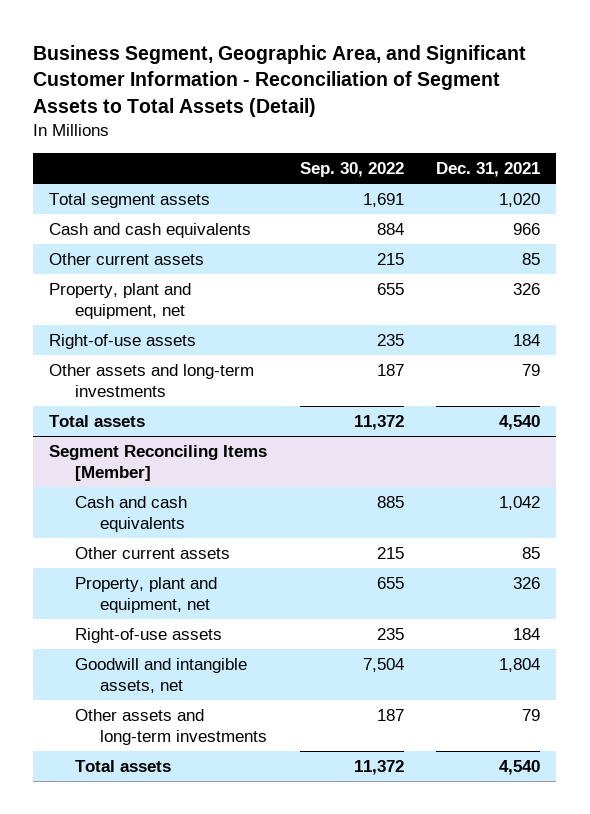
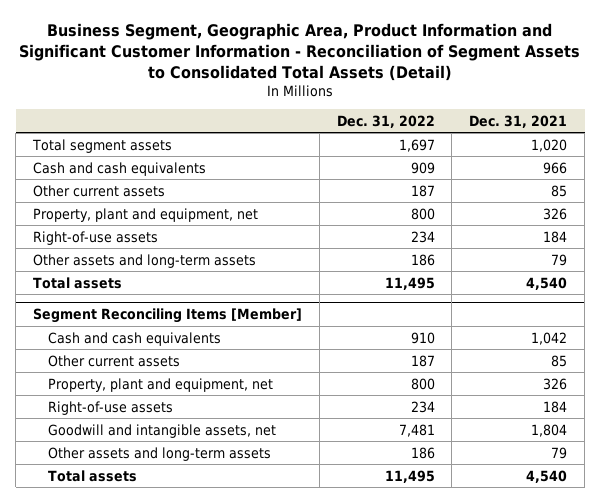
- Business Segment, Geographic Area, and Significant Customer Information - Reconciliation of Segment Assets to Total Assets (Detail)
+ Business Segment, Geographic Area, Product Information and Significant Customer Information - Reconciliation of Segment Assets to Consolidated Total Assets (Detail)
- | Sep. 30, 2022 | Dec. 31, 2021
+ | Dec. 31, 2022 | Dec. 31, 2021
- Other assets and long-term investments | 187 | 79
+ Other assets and long-term assets | 186 | 79
@ Segment Reconciling Items [Member]
- Other assets and long-term investments | 187 | 79
+ Other assets and long-term assets | 186 | 79

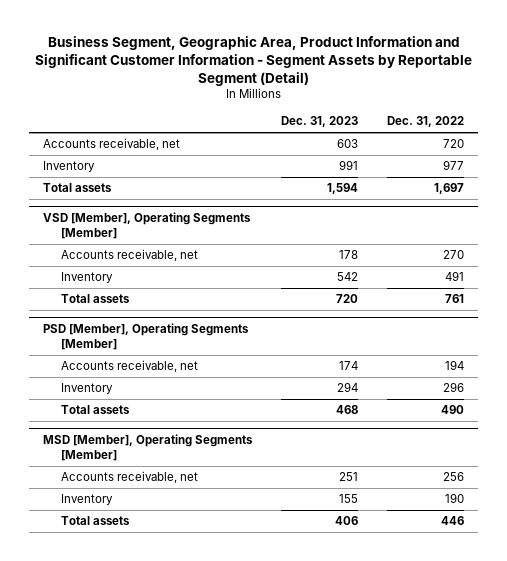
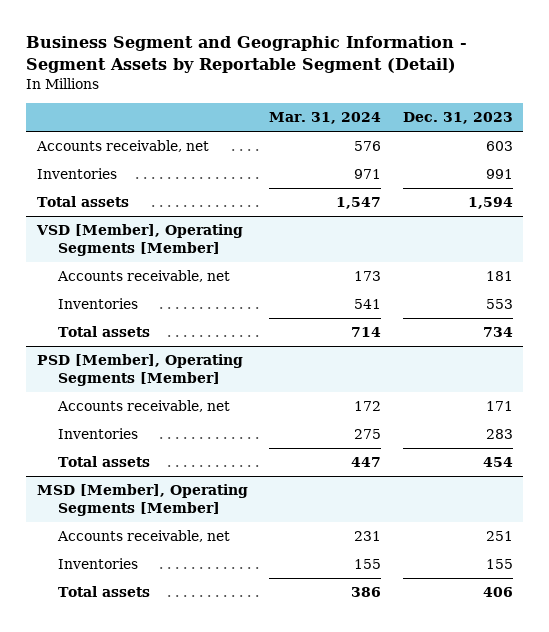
- Business Segment, Geographic Area, Product Information and Significant Customer Information - Segment Assets by Reportable Segment (Detail)
+ Business Segment and Geographic Information - Segment Assets by Reportable Segment (Detail)
- | Dec. 31, 2023 | Dec. 31, 2022
+ | Mar. 31, 2024 | Dec. 31, 2023
- Inventory | 991 | 977
+ Inventories | 971 | 991
@ VSD [Member], Operating Segments [Member]
- Accounts receivable, net | 178 | 270
- Inventory | 542 | 491
- Total assets | 720 | 761
+ Accounts receivable, net | 173 | 181
+ Inventories | 541 | 553
+ Total assets | 714 | 734
@ PSD [Member], Operating Segments [Member]
- Accounts receivable, net | 174 | 194
- Inventory | 294 | 296
- Total assets | 468 | 490
+ Accounts receivable, net | 172 | 171
+ Inventories | 275 | 283
+ Total assets | 447 | 454
@ MSD [Member], Operating Segments [Member]
- Inventory | 155 | 190
+ Inventories | 155 | 155

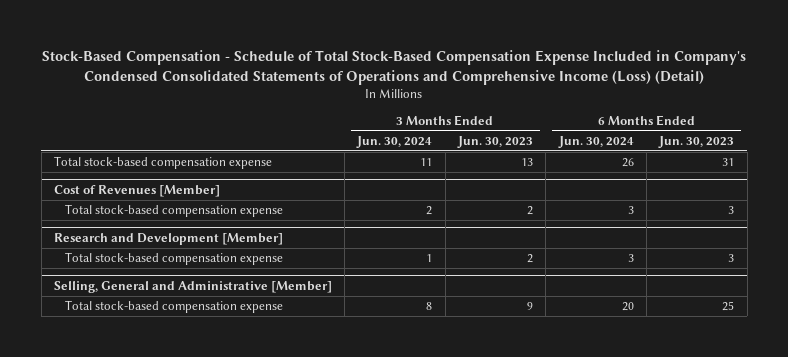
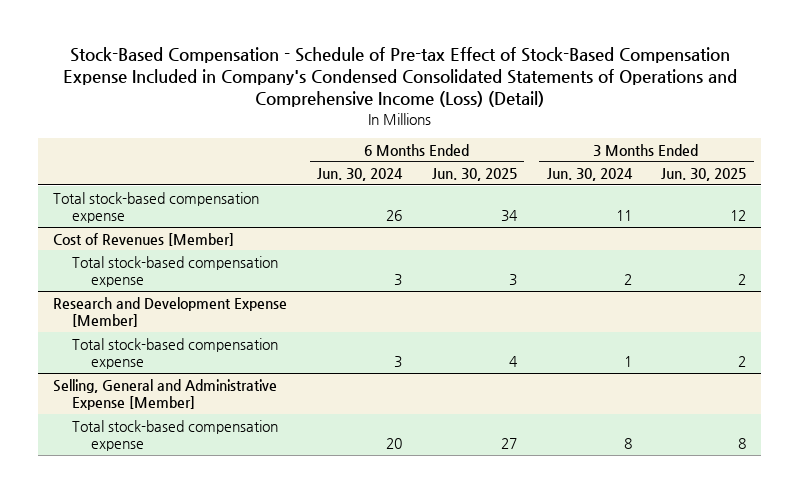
- Stock-Based Compensation - Schedule of Total Stock-Based Compensation Expense Included in Company's Condensed Consolidated Statements of Operations and Comprehensive Income (Loss) (Detail)
+ Stock-Based Compensation - Schedule of Pre-tax Effect of Stock-Based Compensation Expense Included in Company's Condensed Consolidated Statements of Operations and Comprehensive Income (Loss) (Detail)
- | 3 Months Ended Jun. 30, 2024 | 3 Months Ended Jun. 30, 2023 | 6 Months Ended Jun. 30, 2024 | 6 Months Ended Jun. 30, 2023
+ | 6 Months Ended Jun. 30, 2024 | 6 Months Ended Jun. 30, 2025 | 3 Months Ended Jun. 30, 2024 | 3 Months Ended Jun. 30, 2025
- Research and Development [Member]
+ Research and Development Expense [Member]
- Selling, General and Administrative [Member]
+ Selling, General and Administrative Expense [Member]

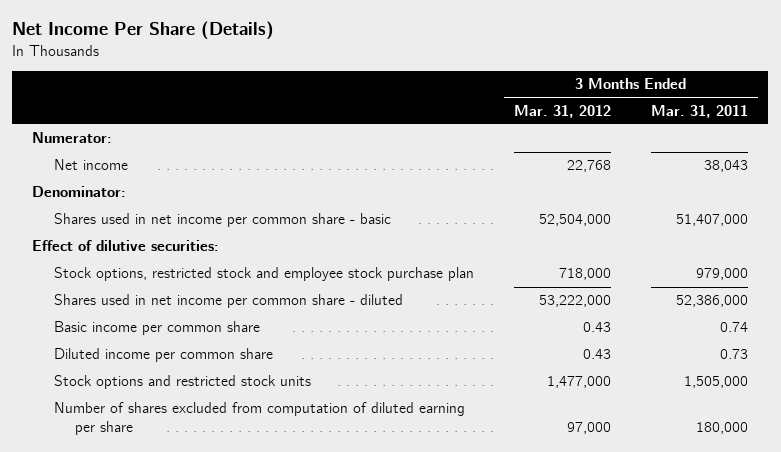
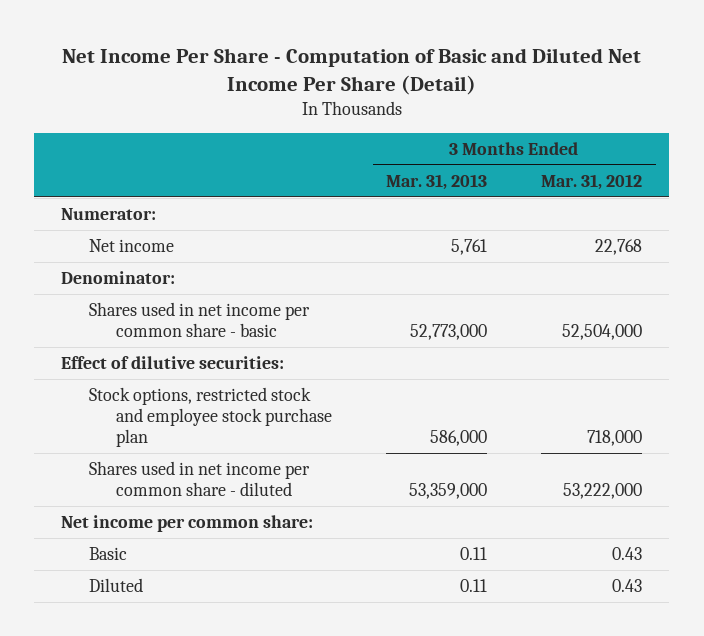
- Net Income Per Share (Details)
+ Net Income Per Share - Computation of Basic and Diluted Net Income Per Share (Detail)
- | 3 Months Ended Mar. 31, 2012 | 3 Months Ended Mar. 31, 2011
+ | 3 Months Ended Mar. 31, 2013 | 3 Months Ended Mar. 31, 2012
- Basic income per common share | 0.43 | 0.74
- Diluted income per common share | 0.43 | 0.73
- Stock options and restricted stock units | 1,477,000 | 1,505,000
- Number of shares excluded from computation of diluted earning per share | 97,000 | 180,000
+ Net income per common share:
+ Basic | 0.11 | 0.43
+ Diluted | 0.11 | 0.43

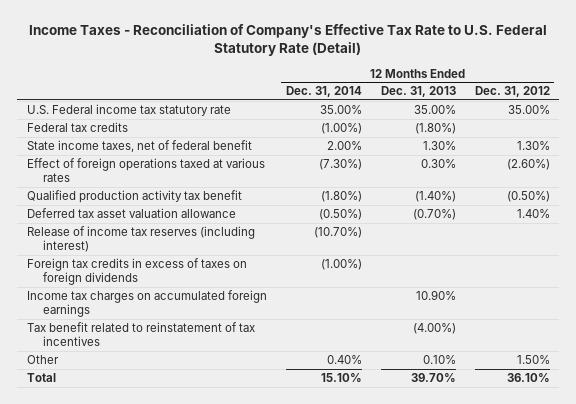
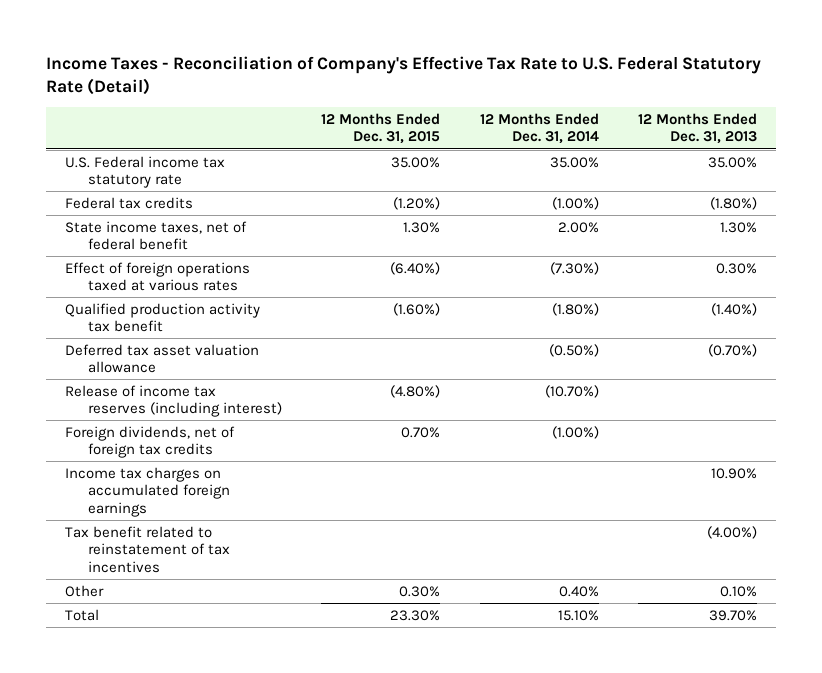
- | 12 Months Ended Dec. 31, 2014 | 12 Months Ended Dec. 31, 2013 | 12 Months Ended Dec. 31, 2012
+ | 12 Months Ended Dec. 31, 2015 | 12 Months Ended Dec. 31, 2014 | 12 Months Ended Dec. 31, 2013
- Foreign tax credits in excess of taxes on foreign dividends | (1.00%) | |
+ Foreign dividends, net of foreign tax credits | 0.70% | (1.00%) |

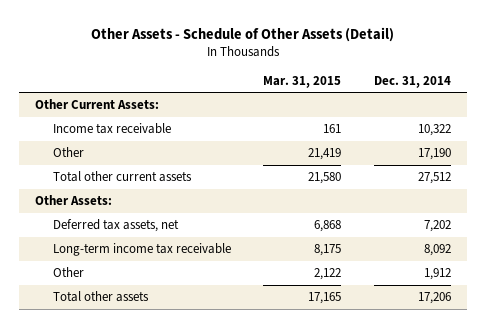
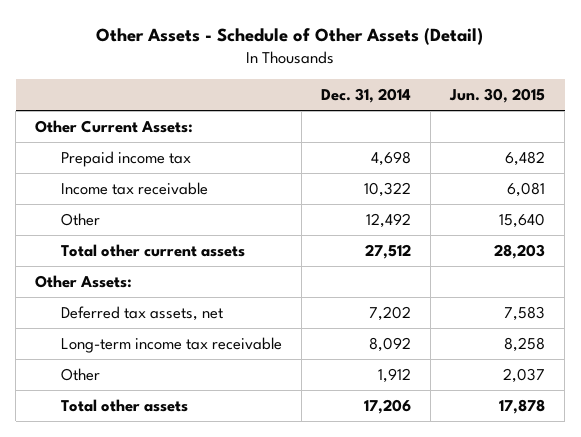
- | Mar. 31, 2015 | Dec. 31, 2014
+ | Dec. 31, 2014 | Jun. 30, 2015
+ Prepaid income tax | 4,698 | 6,482
- Other | 21,419 | 17,190
+ Other | 12,492 | 15,640

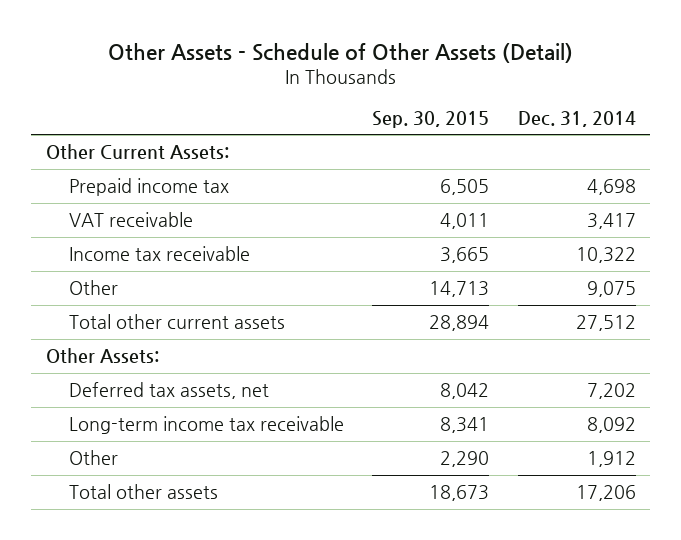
- | Dec. 31, 2014 | Jun. 30, 2015
+ | Sep. 30, 2015 | Dec. 31, 2014
+ VAT receivable | 4,011 | 3,417
- Other | 12,492 | 15,640
+ Other | 14,713 | 9,075

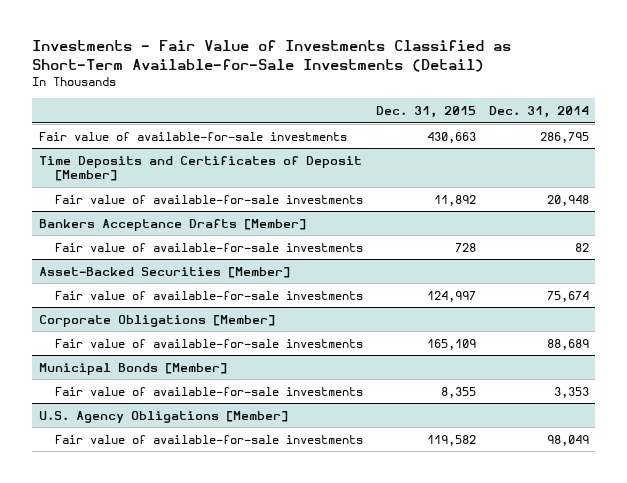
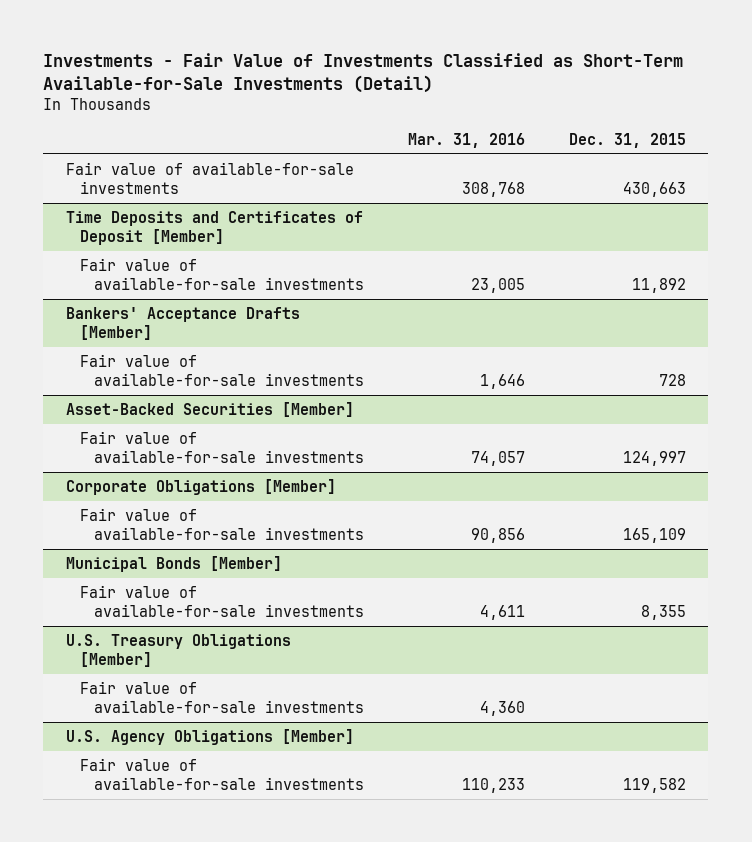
- | Dec. 31, 2015 | Dec. 31, 2014
+ | Mar. 31, 2016 | Dec. 31, 2015
- Bankers Acceptance Drafts [Member]
+ Bankers' Acceptance Drafts [Member]
+ U.S. Treasury Obligations [Member]
+ Fair value of available-for-sale investments | 4,360 |

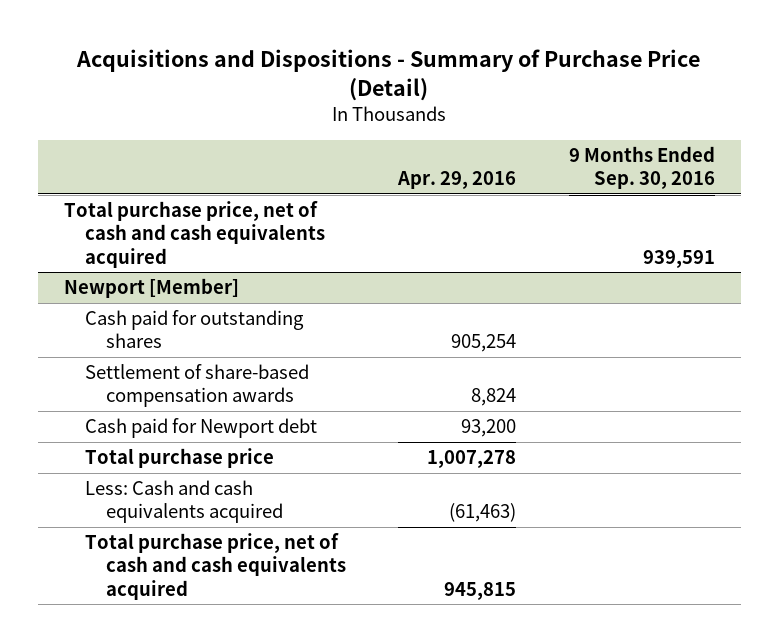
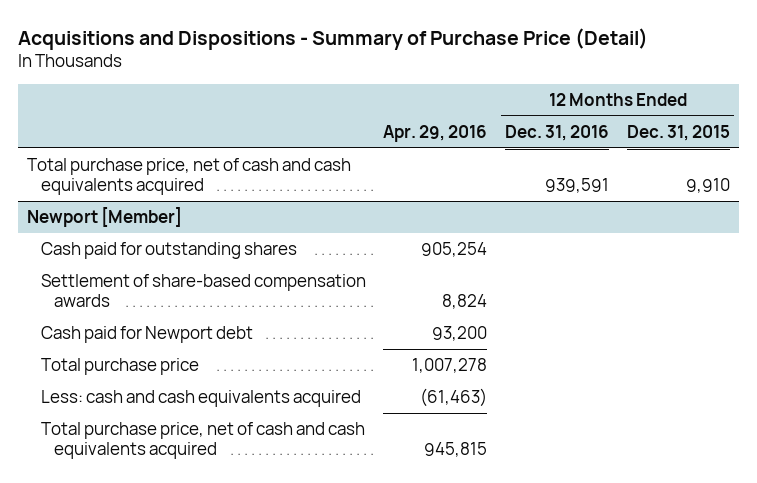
- | Apr. 29, 2016 | 9 Months Ended Sep. 30, 2016
+ | Apr. 29, 2016 | 12 Months Ended Dec. 31, 2016 | 12 Months Ended Dec. 31, 2015
@ Newport [Member]
- Less: Cash and cash equivalents acquired | (61,463) |
+ Less: cash and cash equivalents acquired | (61,463) | |

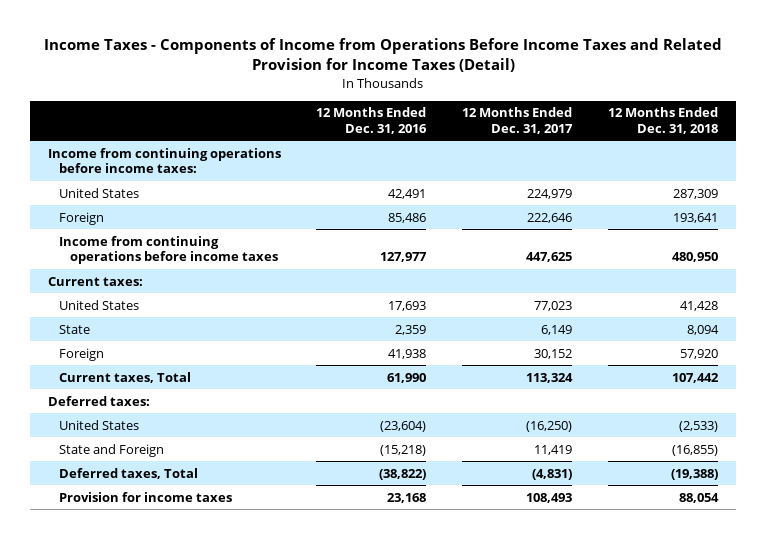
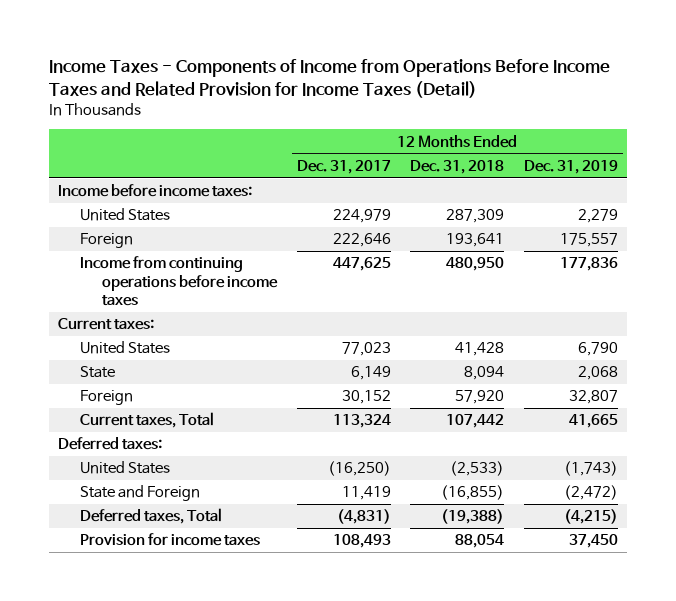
- | 12 Months Ended Dec. 31, 2016 | 12 Months Ended Dec. 31, 2017 | 12 Months Ended Dec. 31, 2018
+ | 12 Months Ended Dec. 31, 2017 | 12 Months Ended Dec. 31, 2018 | 12 Months Ended Dec. 31, 2019
- Income from continuing operations before income taxes:
+ Income before income taxes:

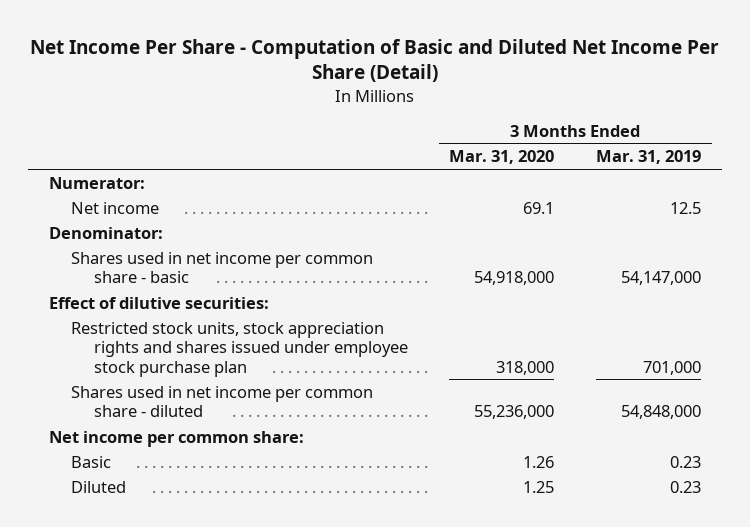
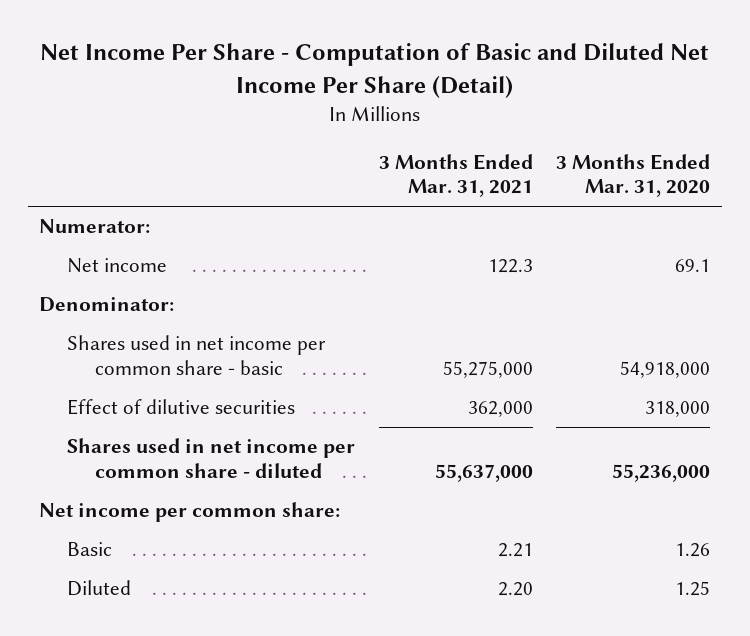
- | 3 Months Ended Mar. 31, 2020 | 3 Months Ended Mar. 31, 2019
+ | 3 Months Ended Mar. 31, 2021 | 3 Months Ended Mar. 31, 2020
- Effect of dilutive securities:
- Restricted stock units, stock appreciation rights and shares issued under employee stock purchase plan | 318,000 | 701,000
+ Effect of dilutive securities | 362,000 | 318,000

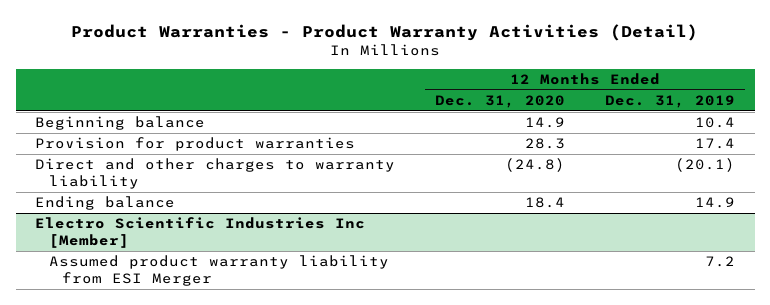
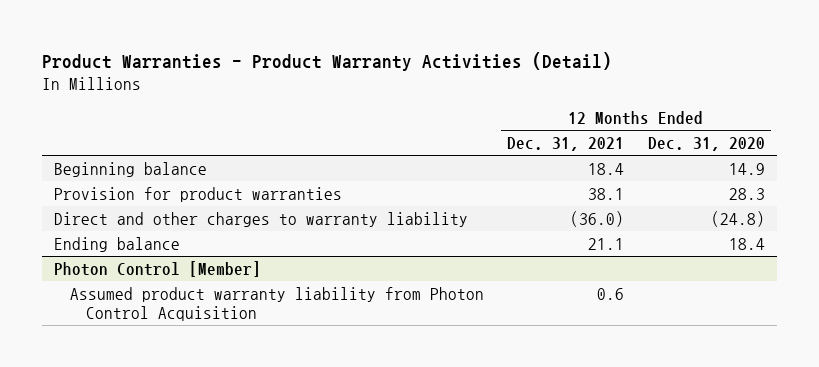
- | 12 Months Ended Dec. 31, 2020 | 12 Months Ended Dec. 31, 2019
+ | 12 Months Ended Dec. 31, 2021 | 12 Months Ended Dec. 31, 2020
- Electro Scientific Industries Inc [Member]
- Assumed product warranty liability from ESI Merger | | 7.2
+ Photon Control [Member]
+ Assumed product warranty liability from Photon Control Acquisition | 0.6 |

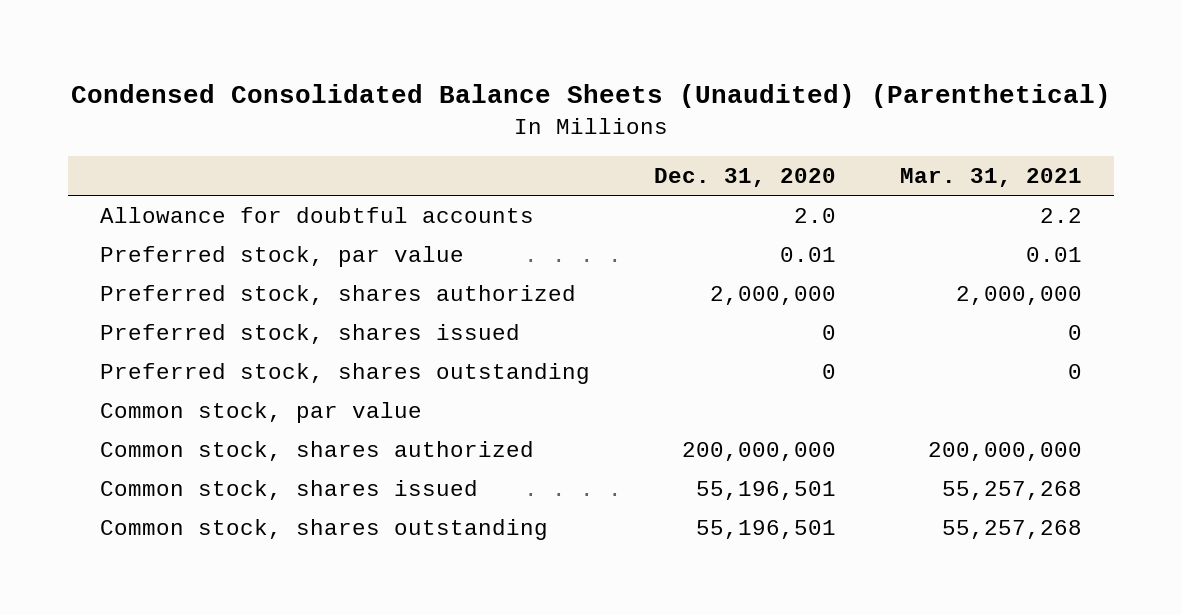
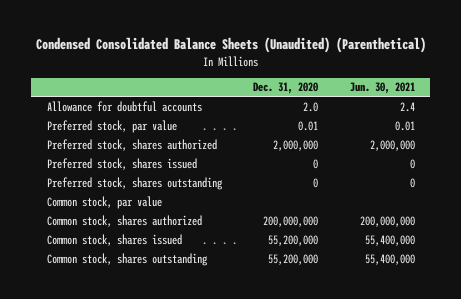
- | Dec. 31, 2020 | Mar. 31, 2021
+ | Dec. 31, 2020 | Jun. 30, 2021
- Common stock, shares issued | 55,196,501 | 55,257,268
- Common stock, shares outstanding | 55,196,501 | 55,257,268
+ Common stock, shares issued | 55,200,000 | 55,400,000
+ Common stock, shares outstanding | 55,200,000 | 55,400,000

